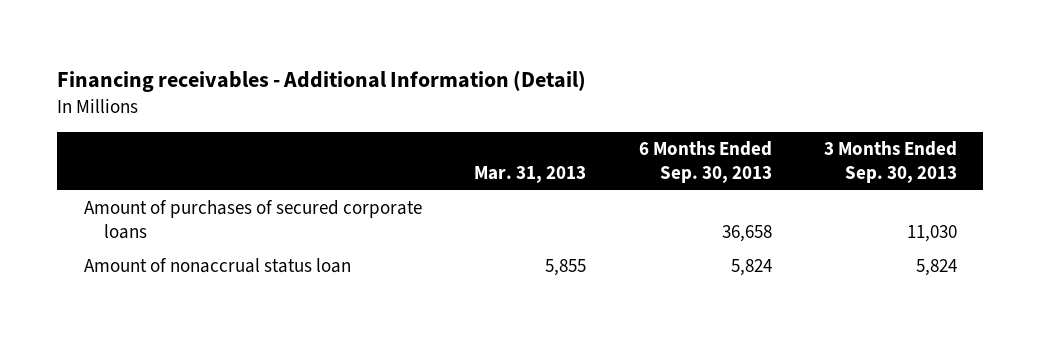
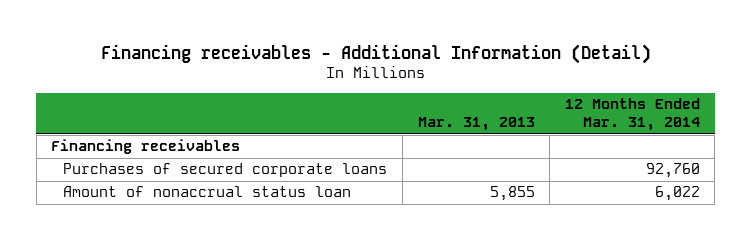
- | Mar. 31, 2013 | 6 Months Ended Sep. 30, 2013 | 3 Months Ended Sep. 30, 2013
+ | Mar. 31, 2013 | 12 Months Ended Mar. 31, 2014
- Amount of purchases of secured corporate loans | | 36,658 | 11,030
+ Financing receivables
+ Purchases of secured corporate loans | | 92,760

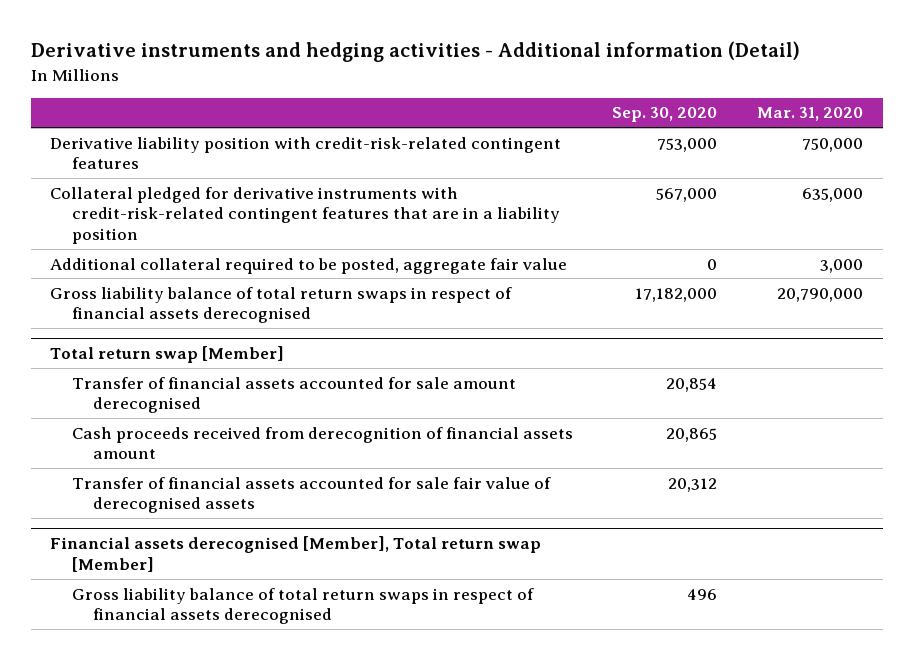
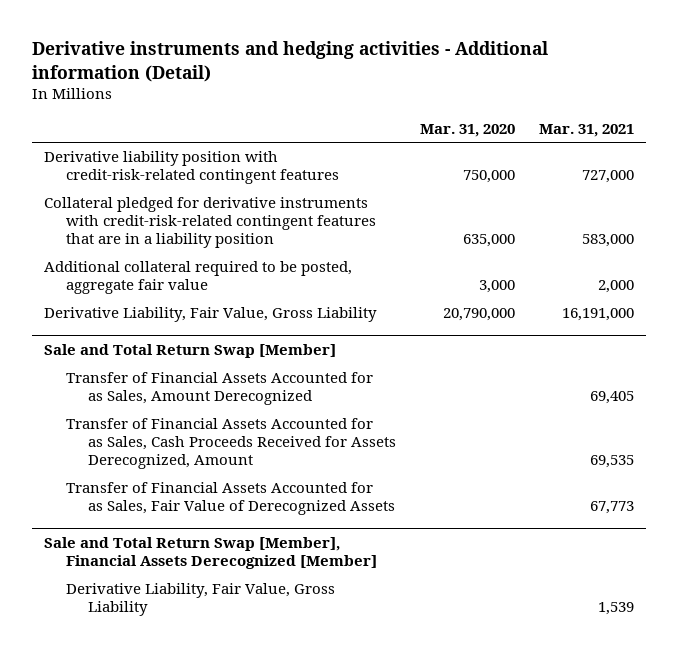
- | Sep. 30, 2020 | Mar. 31, 2020
+ | Mar. 31, 2020 | Mar. 31, 2021
- Gross liability balance of total return swaps in respect of financial assets derecognised | 17,182,000 | 20,790,000
- Total return swap [Member]
- Transfer of financial assets accounted for sale amount derecognised | 20,854 |
- Cash proceeds received from derecognition of financial assets amount | 20,865 |
- Transfer of financial assets accounted for sale fair value of derecognised assets | 20,312 |
- Financial assets derecognised [Member], Total return swap [Member]
- Gross liability balance of total return swaps in respect of financial assets derecognised | 496 |
+ Derivative Liability, Fair Value, Gross Liability | 20,790,000 | 16,191,000
+ Sale and Total Return Swap [Member]
+ Transfer of Financial Assets Accounted for as Sales, Amount Derecognized | | 69,405
+ Transfer of Financial Assets Accounted for as Sales, Cash Proceeds Received for Assets Derecognized, Amount | | 69,535
+ Transfer of Financial Assets Accounted for as Sales, Fair Value of Derecognized Assets | | 67,773
+ Sale and Total Return Swap [Member], Financial Assets Derecognized [Member]
+ Derivative Liability, Fair Value, Gross Liability | | 1,539

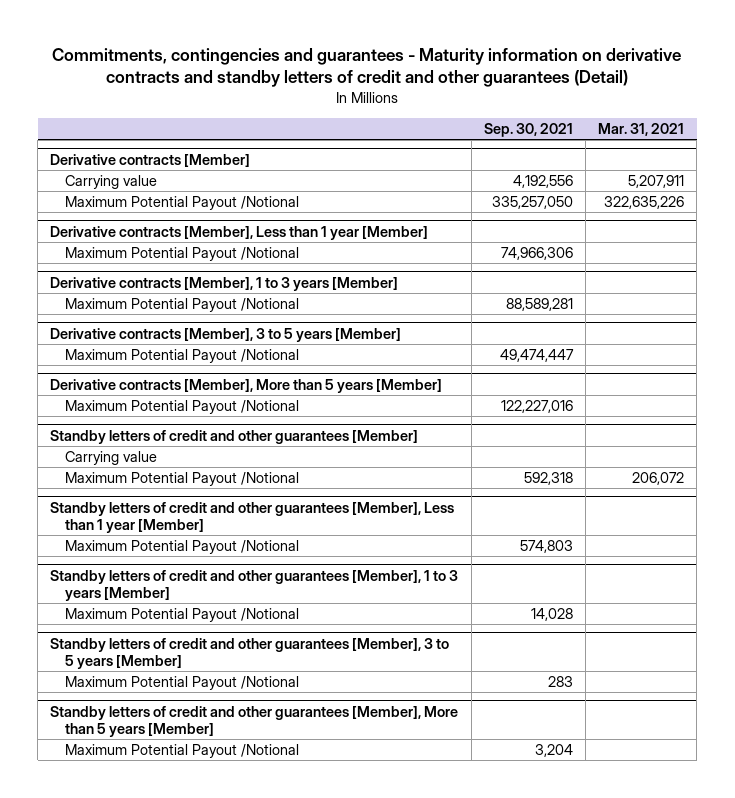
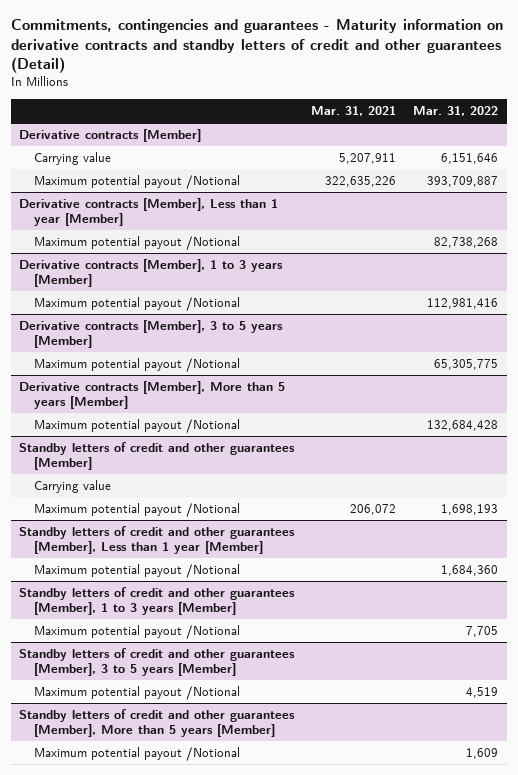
- | Sep. 30, 2021 | Mar. 31, 2021
+ | Mar. 31, 2021 | Mar. 31, 2022
@ Derivative contracts [Member]
- Maximum Potential Payout /Notional | 335,257,050 | 322,635,226
+ Maximum potential payout /Notional | 322,635,226 | 393,709,887
@ Derivative contracts [Member], Less than 1 year [Member]
- Maximum Potential Payout /Notional | 74,966,306 |
+ Maximum potential payout /Notional | | 82,738,268
@ Derivative contracts [Member], 1 to 3 years [Member]
- Maximum Potential Payout /Notional | 88,589,281 |
+ Maximum potential payout /Notional | | 112,981,416
@ Derivative contracts [Member], 3 to 5 years [Member]
- Maximum Potential Payout /Notional | 49,474,447 |
+ Maximum potential payout /Notional | | 65,305,775
@ Derivative contracts [Member], More than 5 years [Member]
- Maximum Potential Payout /Notional | 122,227,016 |
+ Maximum potential payout /Notional | | 132,684,428
@ Standby letters of credit and other guarantees [Member]
- Maximum Potential Payout /Notional | 592,318 | 206,072
+ Maximum potential payout /Notional | 206,072 | 1,698,193
@ Standby letters of credit and other guarantees [Member], Less than 1 year [Member]
- Maximum Potential Payout /Notional | 574,803 |
+ Maximum potential payout /Notional | | 1,684,360
@ Standby letters of credit and other guarantees [Member], 1 to 3 years [Member]
- Maximum Potential Payout /Notional | 14,028 |
+ Maximum potential payout /Notional | | 7,705
@ Standby letters of credit and other guarantees [Member], 3 to 5 years [Member]
- Maximum Potential Payout /Notional | 283 |
+ Maximum potential payout /Notional | | 4,519
@ Standby letters of credit and other guarantees [Member], More than 5 years [Member]
- Maximum Potential Payout /Notional | 3,204 |
+ Maximum potential payout /Notional | | 1,609

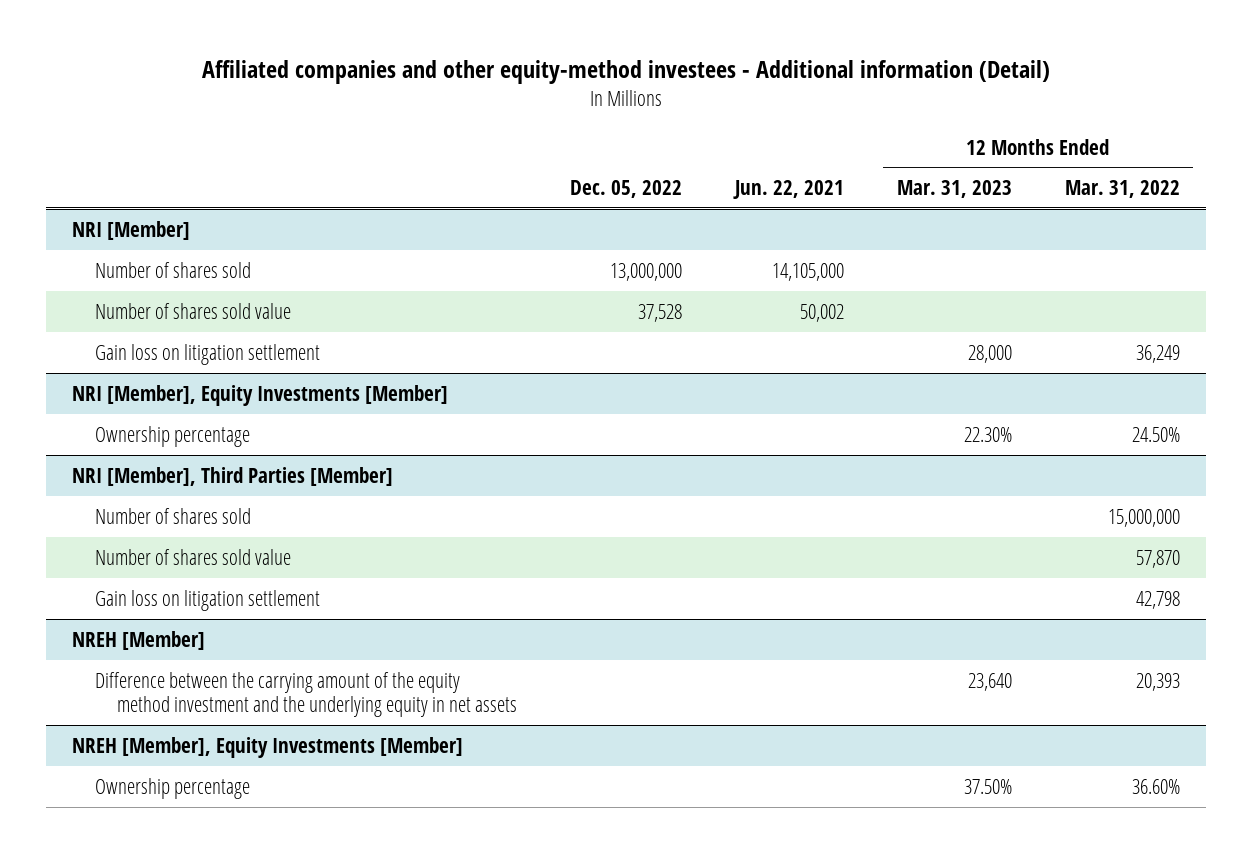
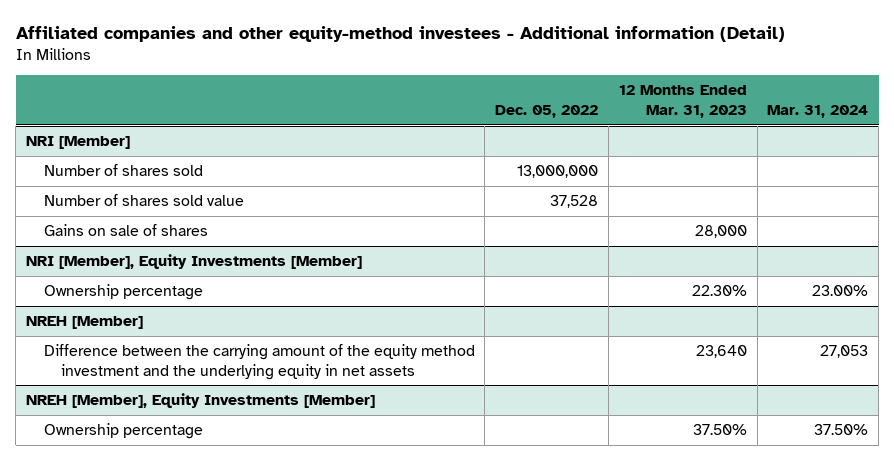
- | Dec. 05, 2022 | Jun. 22, 2021 | 12 Months Ended Mar. 31, 2023 | 12 Months Ended Mar. 31, 2022
+ | Dec. 05, 2022 | 12 Months Ended Mar. 31, 2023 | Mar. 31, 2024
@ NRI [Member]
- Gain loss on litigation settlement | | | 28,000 | 36,249
+ Gains on sale of shares | | 28,000 |
- NRI [Member], Third Parties [Member]
- Number of shares sold | | | | 15,000,000
- Number of shares sold value | | | | 57,870
- Gain loss on litigation settlement | | | | 42,798

